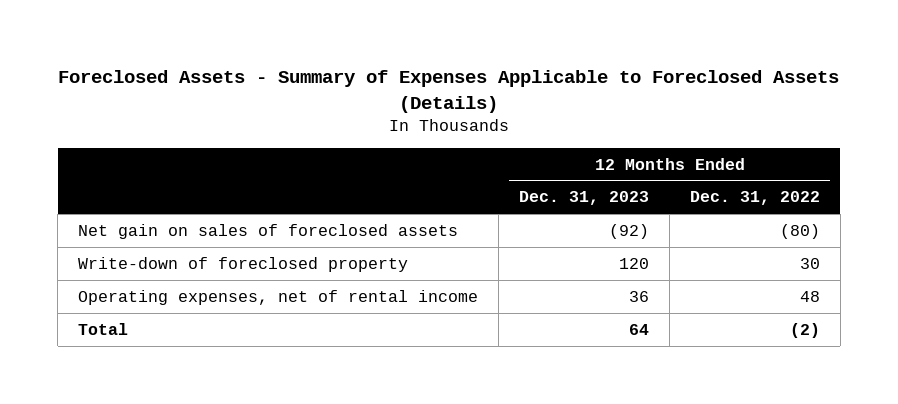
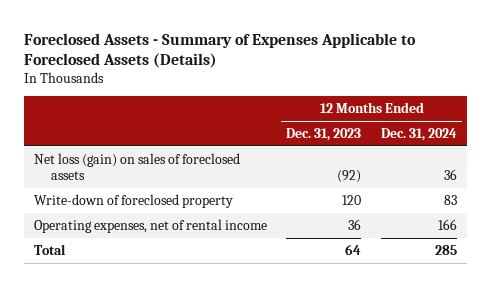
- | 12 Months Ended Dec. 31, 2023 | 12 Months Ended Dec. 31, 2022
+ | 12 Months Ended Dec. 31, 2023 | 12 Months Ended Dec. 31, 2024
- Net gain on sales of foreclosed assets | (92) | (80)
+ Net loss (gain) on sales of foreclosed assets | (92) | 36

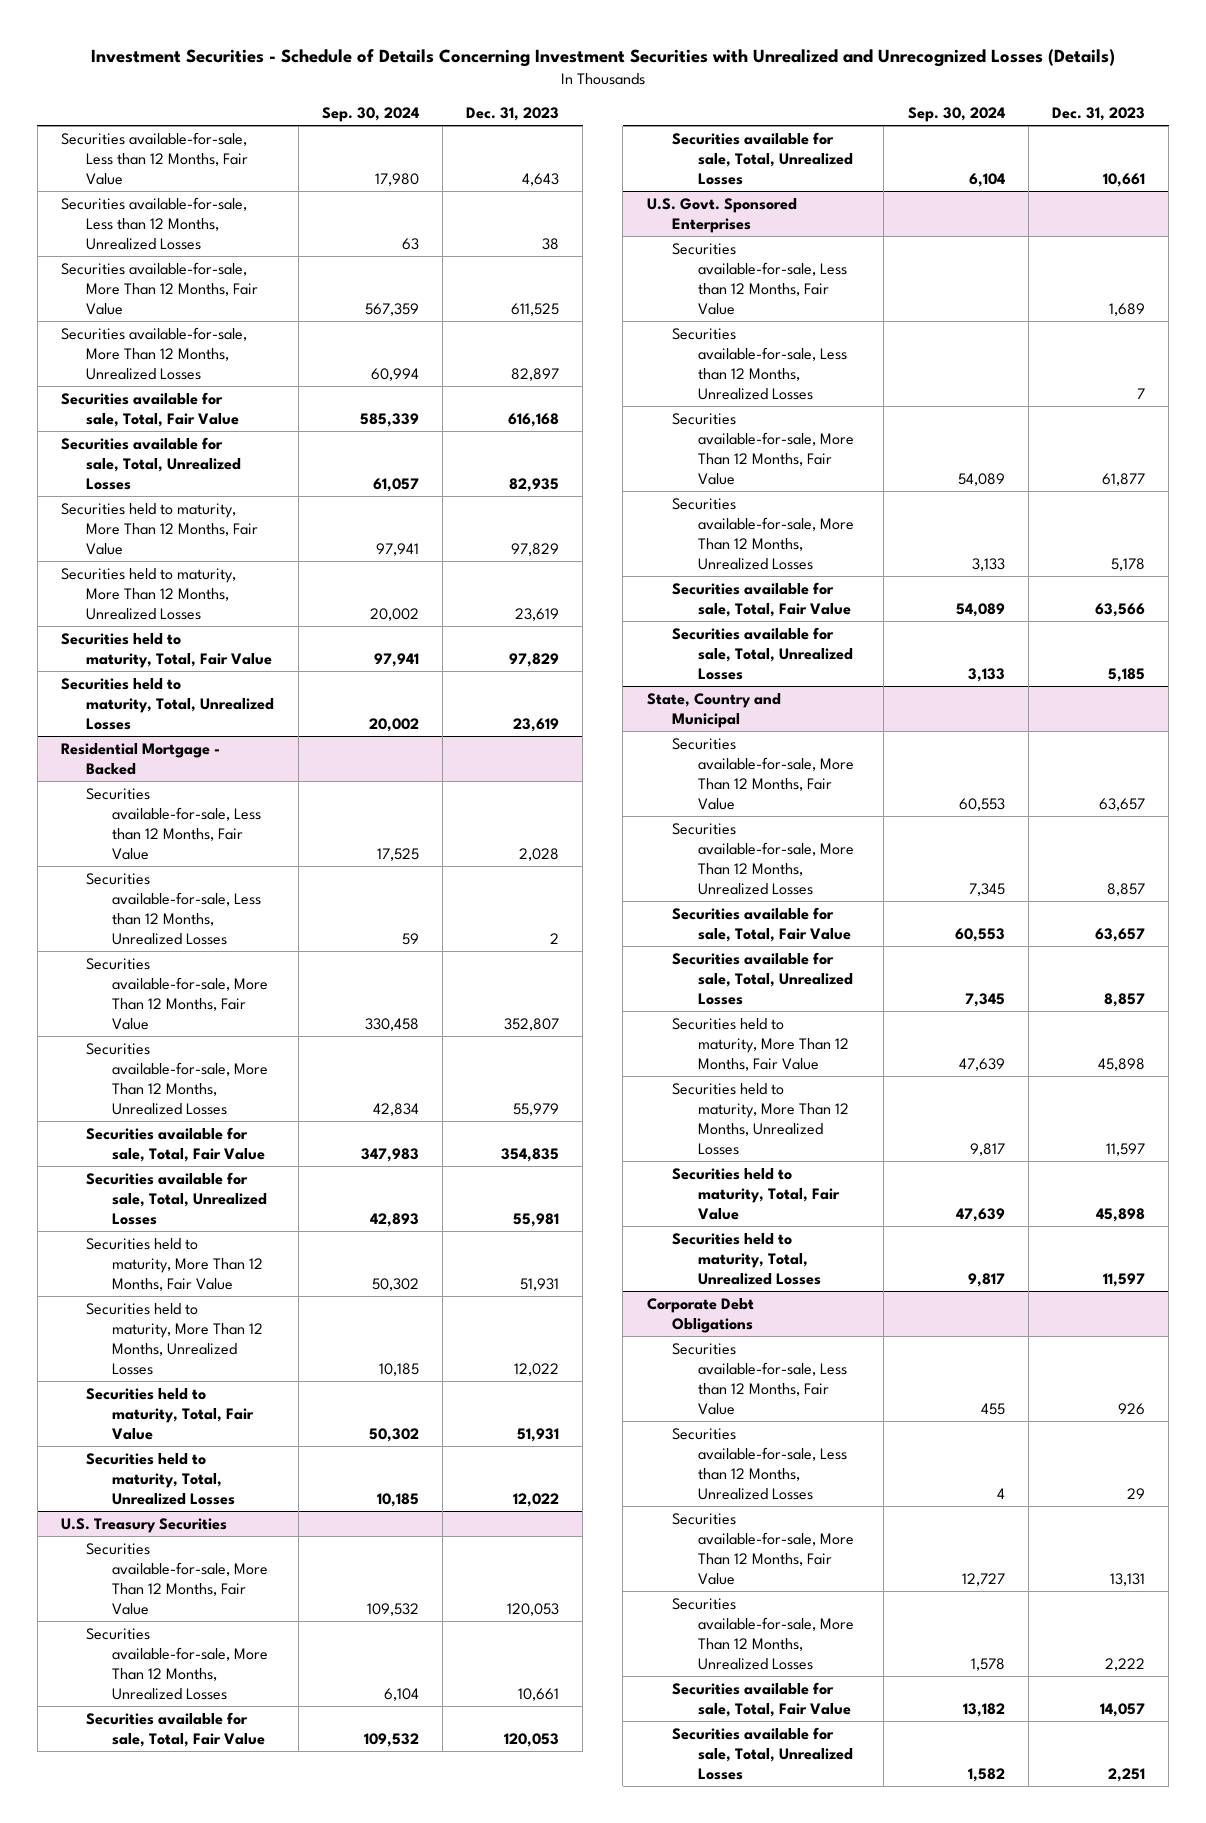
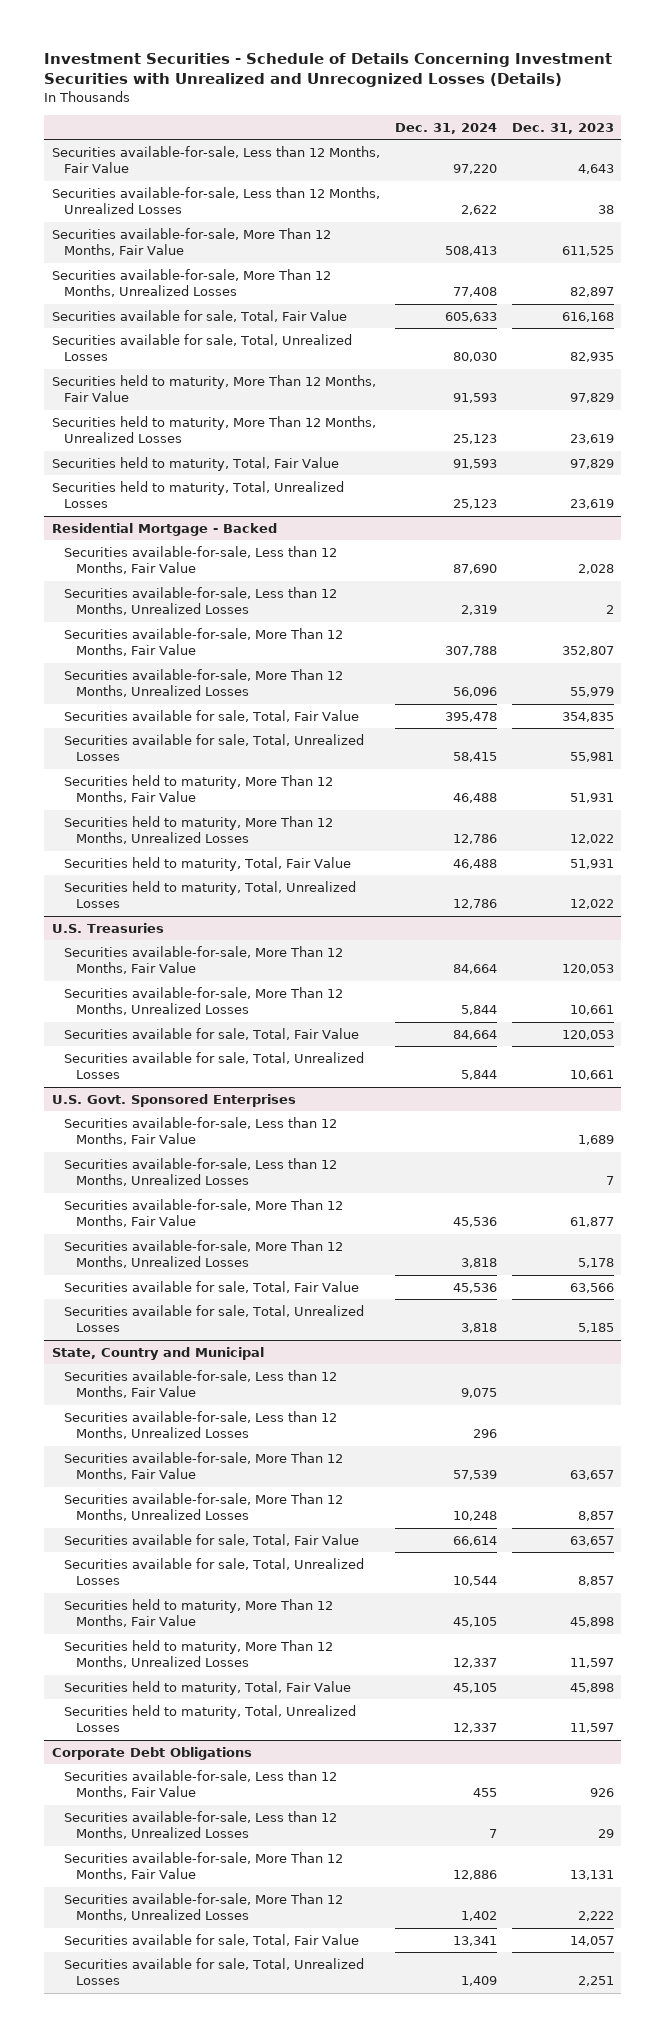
- | Sep. 30, 2024 | Dec. 31, 2023
+ | Dec. 31, 2024 | Dec. 31, 2023
- U.S. Treasury Securities
+ U.S. Treasuries
@ State, Country and Municipal
+ Securities available-for-sale, Less than 12 Months, Fair Value | 9,075 |
+ Securities available-for-sale, Less than 12 Months, Unrealized Losses | 296 |

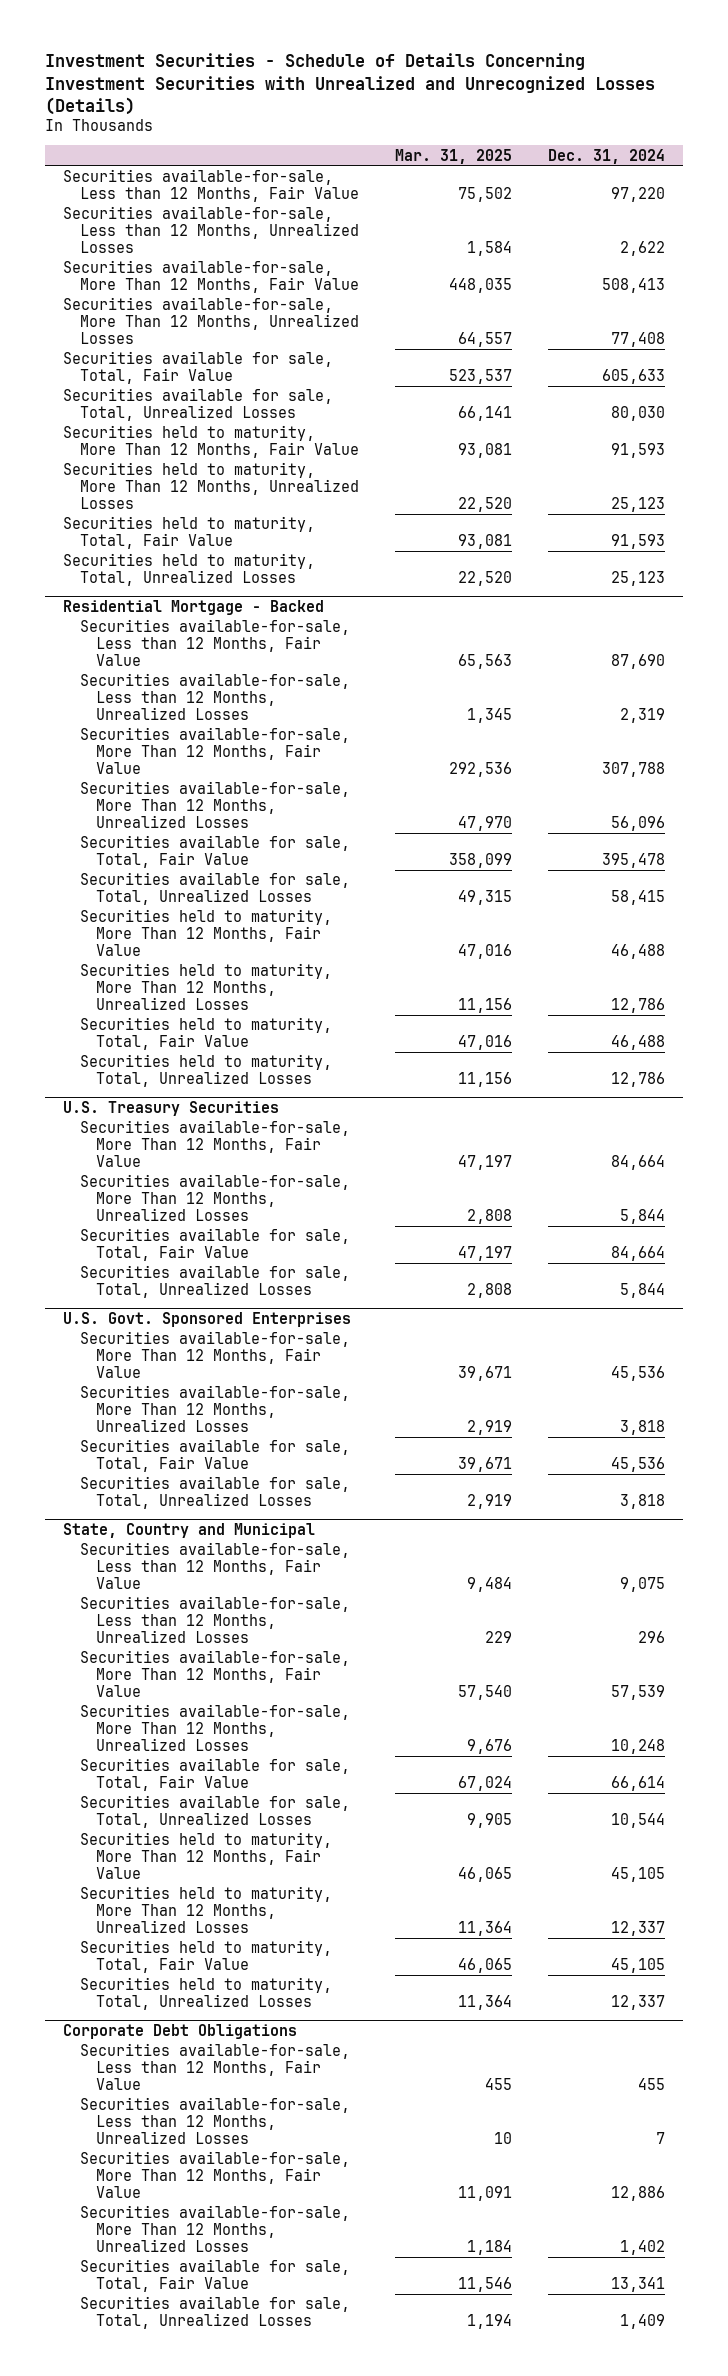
- | Dec. 31, 2024 | Dec. 31, 2023
+ | Mar. 31, 2025 | Dec. 31, 2024
- U.S. Treasuries
+ U.S. Treasury Securities
@ U.S. Govt. Sponsored Enterprises
- Securities available-for-sale, Less than 12 Months, Fair Value | | 1,689
- Securities available-for-sale, Less than 12 Months, Unrealized Losses | | 7

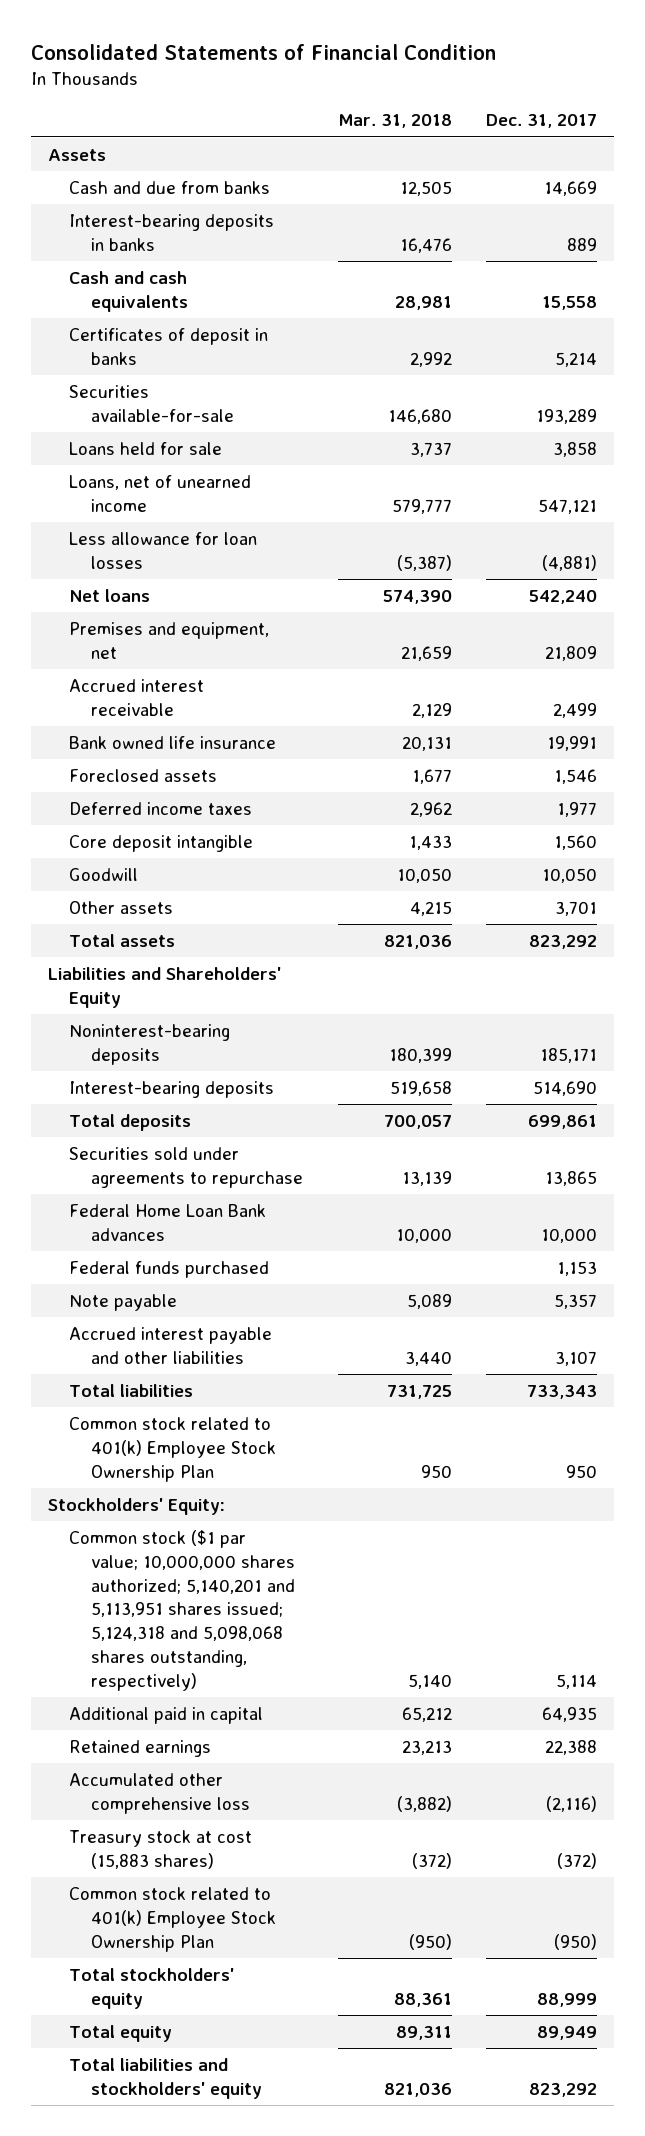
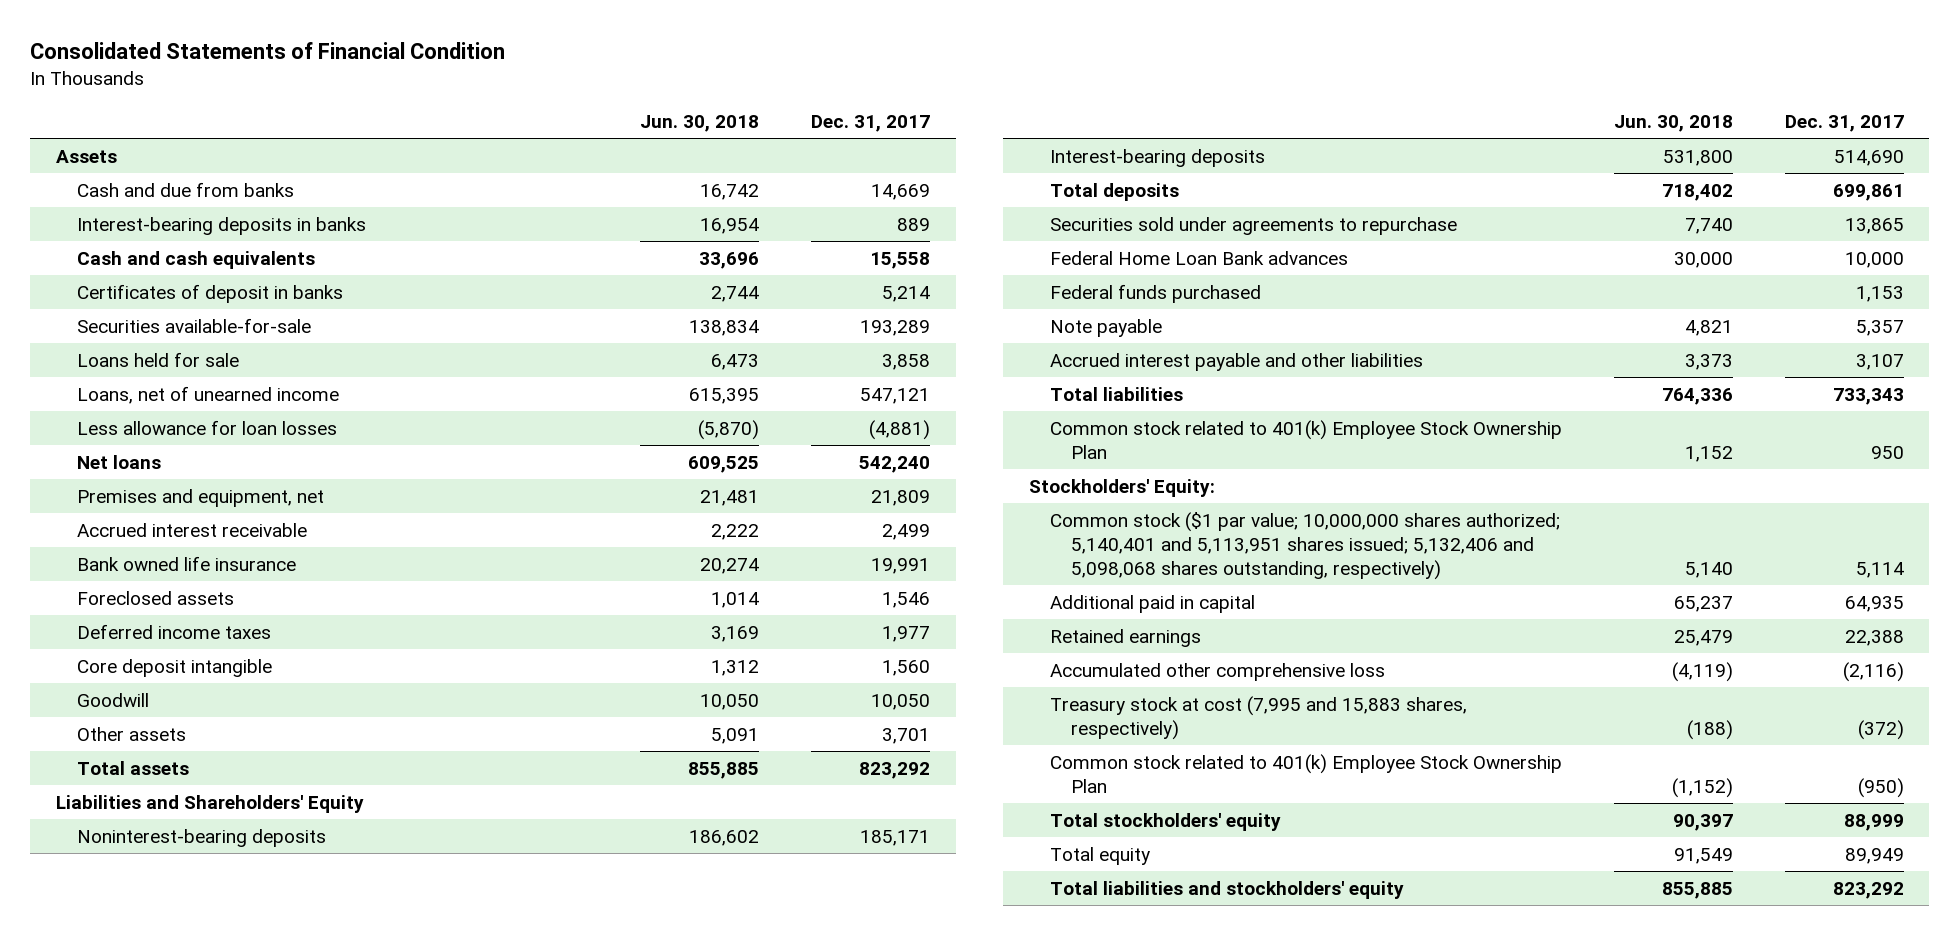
- | Mar. 31, 2018 | Dec. 31, 2017
+ | Jun. 30, 2018 | Dec. 31, 2017
- Common stock ($1 par value; 10,000,000 shares authorized; 5,140,201 and 5,113,951 shares issued; 5,124,318 and 5,098,068 shares outstanding, respectively) | 5,140 | 5,114
+ Common stock ($1 par value; 10,000,000 shares authorized; 5,140,401 and 5,113,951 shares issued; 5,132,406 and 5,098,068 shares outstanding, respectively) | 5,140 | 5,114
- Treasury stock at cost (15,883 shares) | (372) | (372)
+ Treasury stock at cost (7,995 and 15,883 shares, respectively) | (188) | (372)

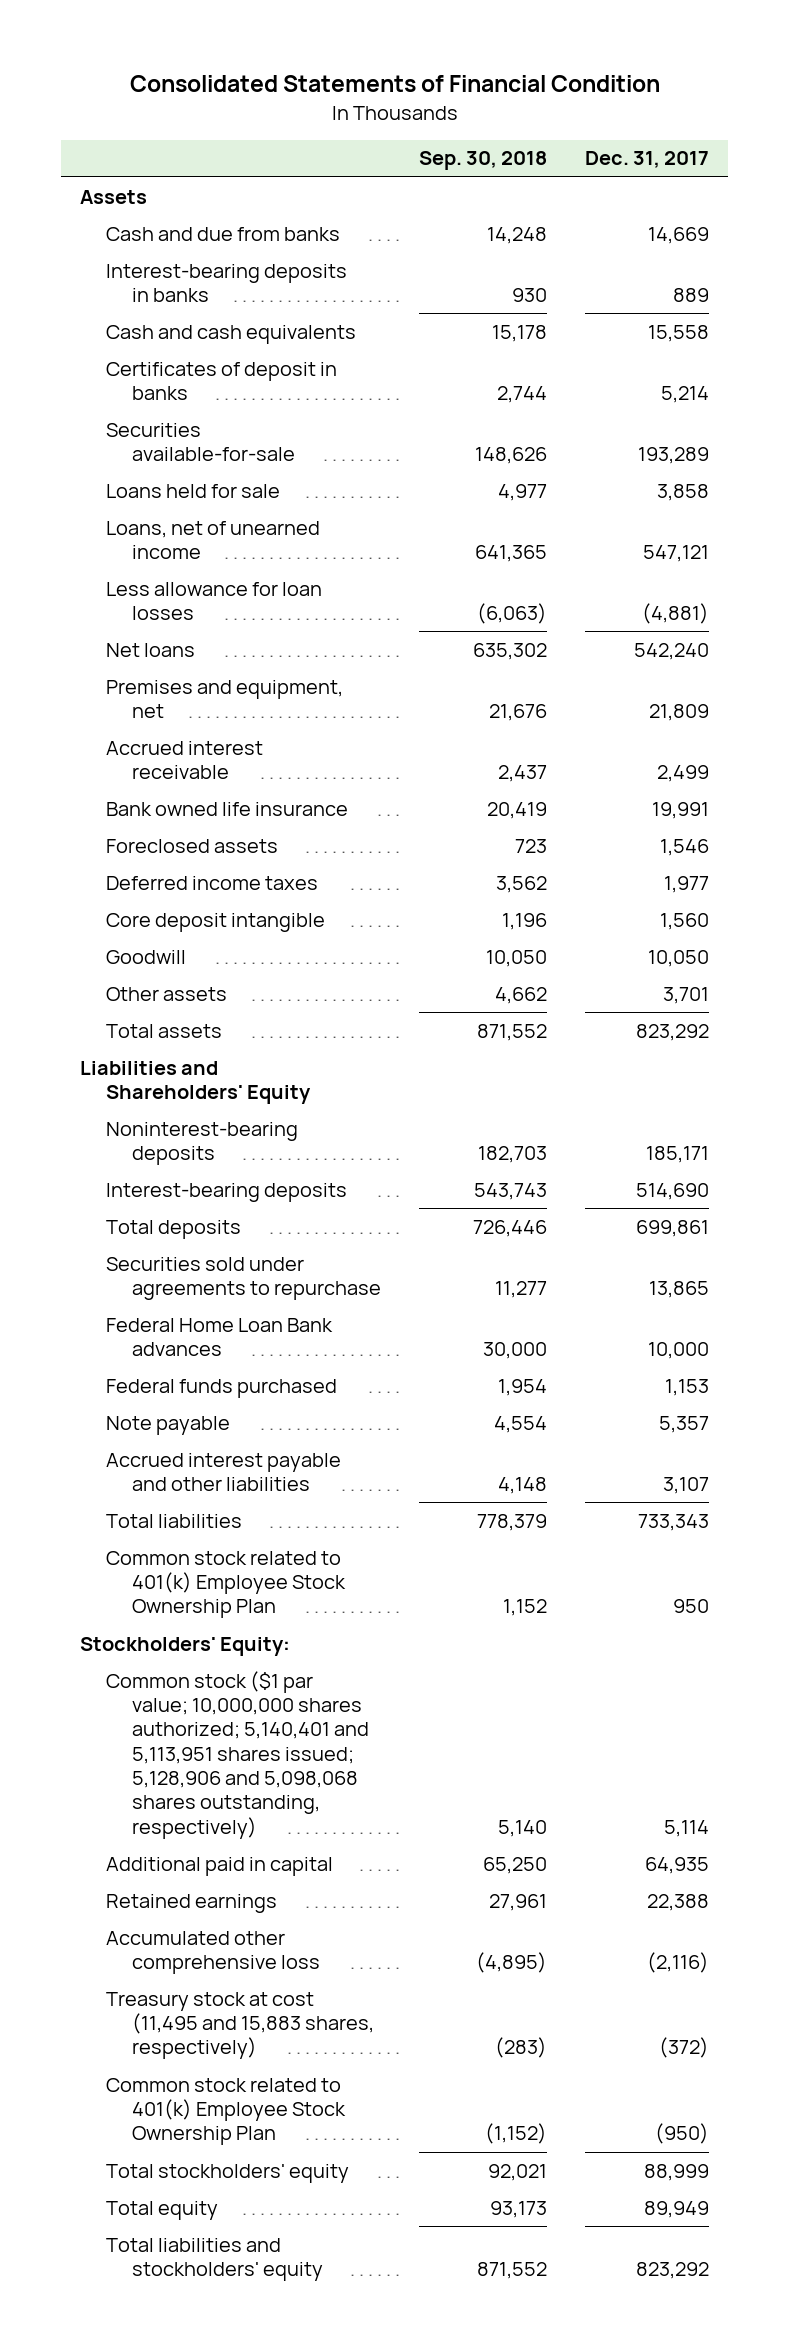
- | Jun. 30, 2018 | Dec. 31, 2017
+ | Sep. 30, 2018 | Dec. 31, 2017
- Common stock ($1 par value; 10,000,000 shares authorized; 5,140,401 and 5,113,951 shares issued; 5,132,406 and 5,098,068 shares outstanding, respectively) | 5,140 | 5,114
+ Common stock ($1 par value; 10,000,000 shares authorized; 5,140,401 and 5,113,951 shares issued; 5,128,906 and 5,098,068 shares outstanding, respectively) | 5,140 | 5,114
- Treasury stock at cost (7,995 and 15,883 shares, respectively) | (188) | (372)
+ Treasury stock at cost (11,495 and 15,883 shares, respectively) | (283) | (372)

